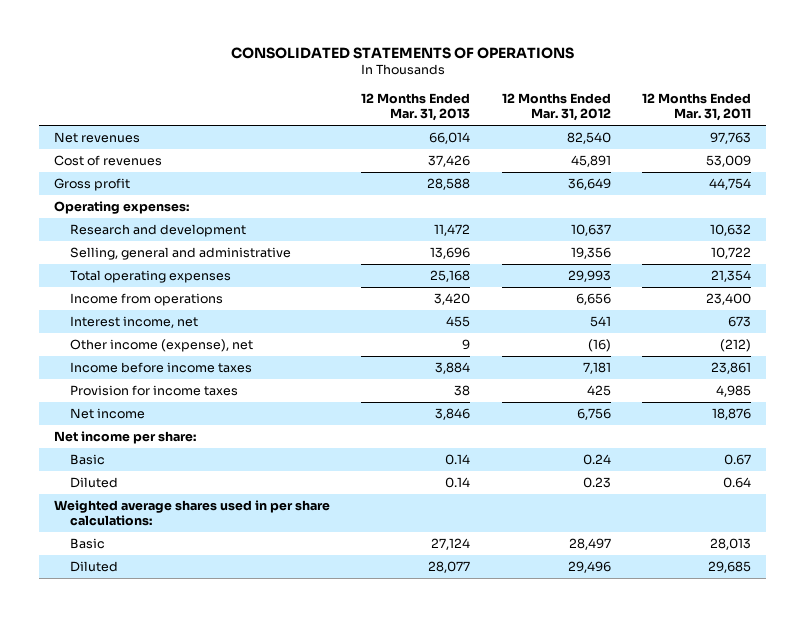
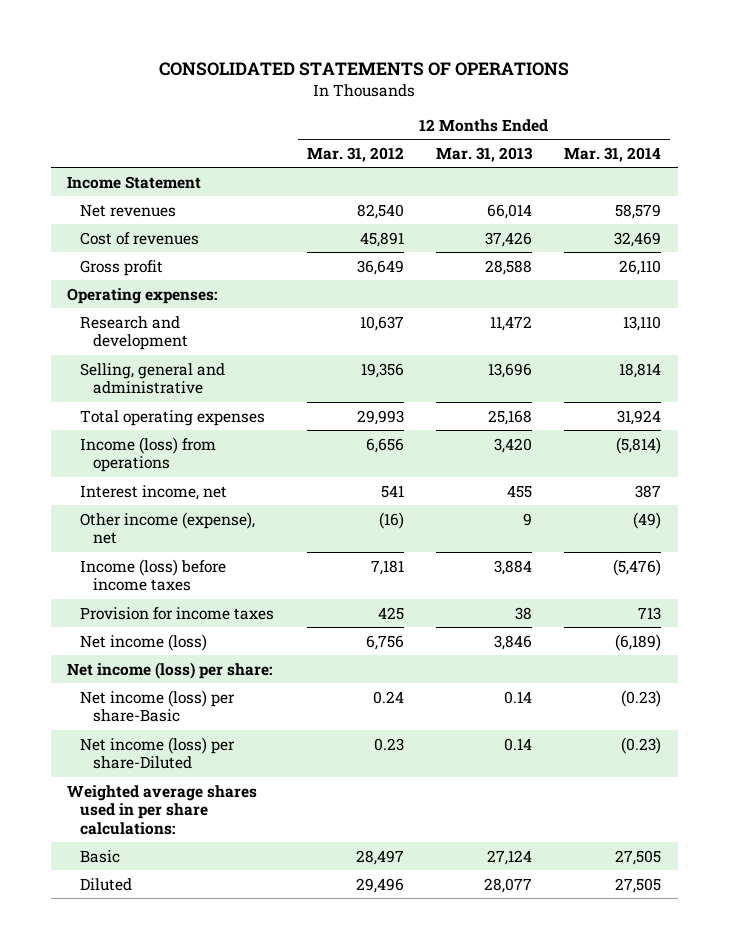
- | 12 Months Ended Mar. 31, 2013 | 12 Months Ended Mar. 31, 2012 | 12 Months Ended Mar. 31, 2011
+ | 12 Months Ended Mar. 31, 2012 | 12 Months Ended Mar. 31, 2013 | 12 Months Ended Mar. 31, 2014
+ Income Statement
- Income from operations | 3,420 | 6,656 | 23,400
+ Income (loss) from operations | 6,656 | 3,420 | (5,814)
- Income before income taxes | 3,884 | 7,181 | 23,861
+ Income (loss) before income taxes | 7,181 | 3,884 | (5,476)
- Net income | 3,846 | 6,756 | 18,876
- Net income per share:
- Basic | 0.14 | 0.24 | 0.67
- Diluted | 0.14 | 0.23 | 0.64
+ Net income (loss) | 6,756 | 3,846 | (6,189)
+ Net income (loss) per share:
+ Net income (loss) per share-Basic | 0.24 | 0.14 | (0.23)
+ Net income (loss) per share-Diluted | 0.23 | 0.14 | (0.23)

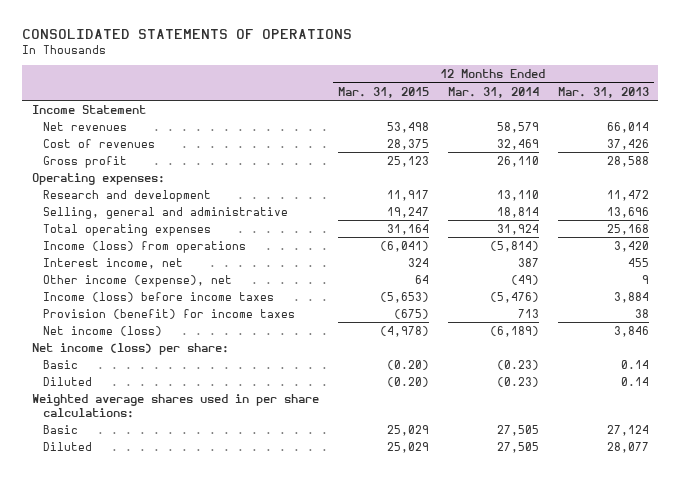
- | 12 Months Ended Mar. 31, 2012 | 12 Months Ended Mar. 31, 2013 | 12 Months Ended Mar. 31, 2014
+ | 12 Months Ended Mar. 31, 2015 | 12 Months Ended Mar. 31, 2014 | 12 Months Ended Mar. 31, 2013
- Provision for income taxes | 425 | 38 | 713
+ Provision (benefit) for income taxes | (675) | 713 | 38
- Net income (loss) per share-Basic | 0.24 | 0.14 | (0.23)
- Net income (loss) per share-Diluted | 0.23 | 0.14 | (0.23)
+ Basic | (0.20) | (0.23) | 0.14
+ Diluted | (0.20) | (0.23) | 0.14

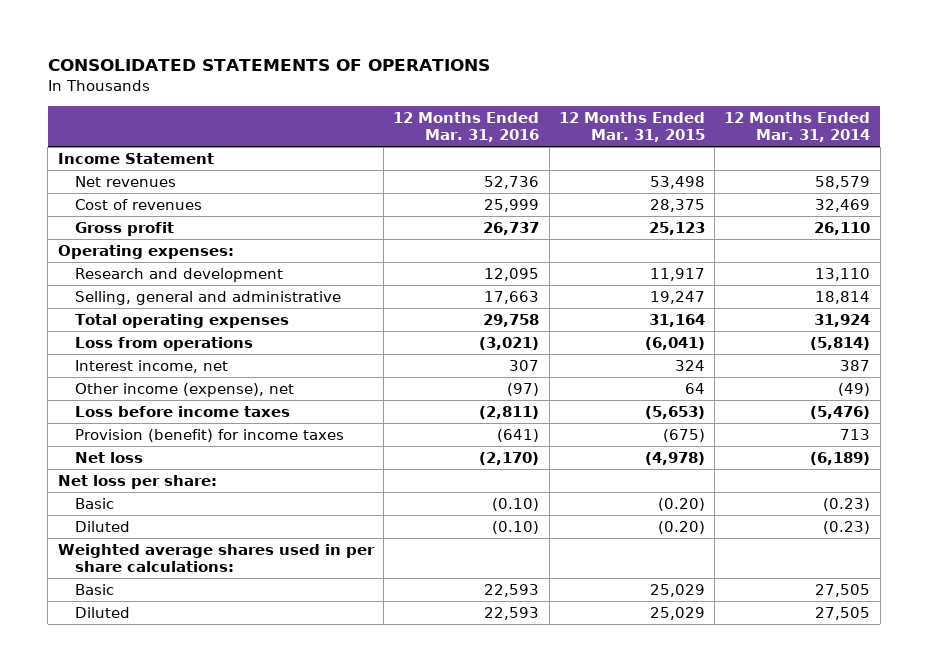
- | 12 Months Ended Mar. 31, 2015 | 12 Months Ended Mar. 31, 2014 | 12 Months Ended Mar. 31, 2013
+ | 12 Months Ended Mar. 31, 2016 | 12 Months Ended Mar. 31, 2015 | 12 Months Ended Mar. 31, 2014
- Income (loss) from operations | (6,041) | (5,814) | 3,420
+ Loss from operations | (3,021) | (6,041) | (5,814)
- Income (loss) before income taxes | (5,653) | (5,476) | 3,884
+ Loss before income taxes | (2,811) | (5,653) | (5,476)
- Net income (loss) | (4,978) | (6,189) | 3,846
- Net income (loss) per share:
+ Net loss | (2,170) | (4,978) | (6,189)
+ Net loss per share:

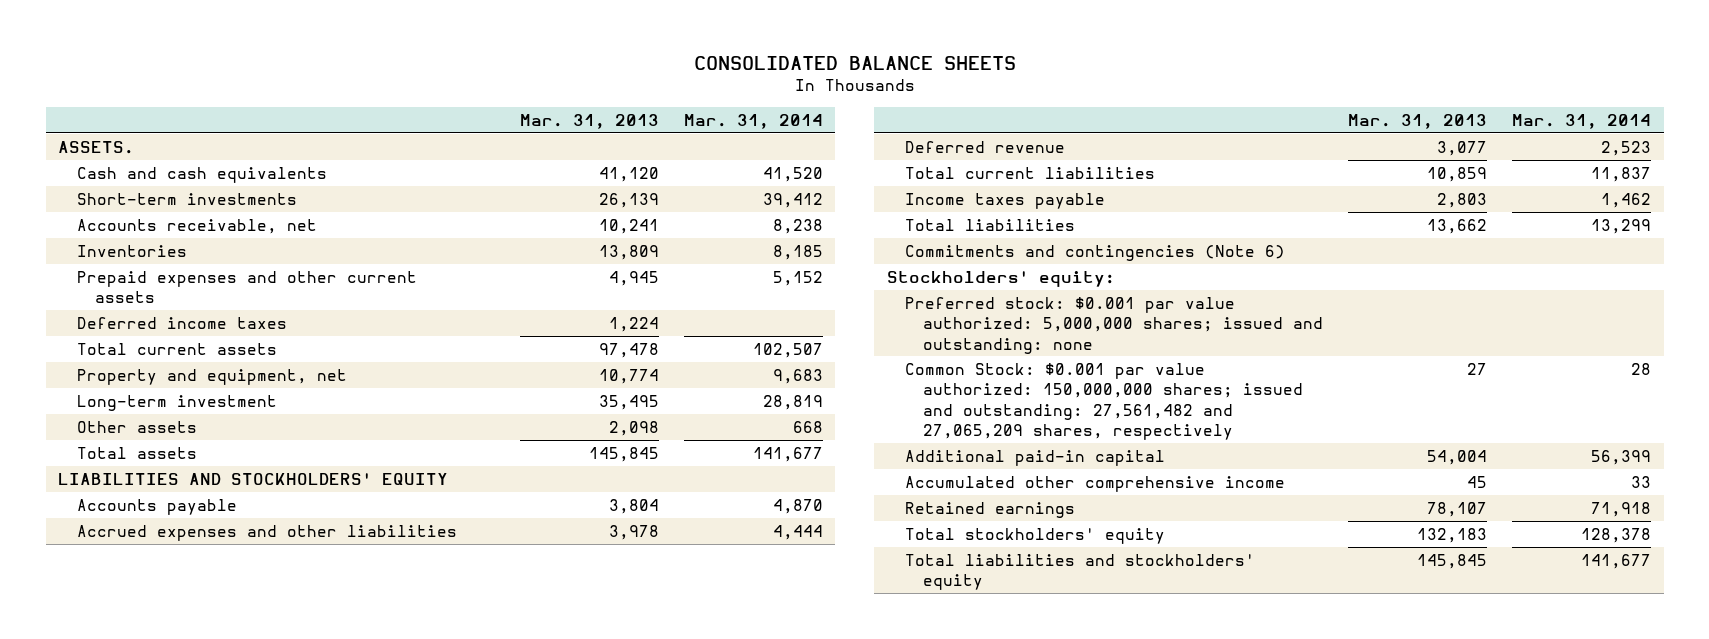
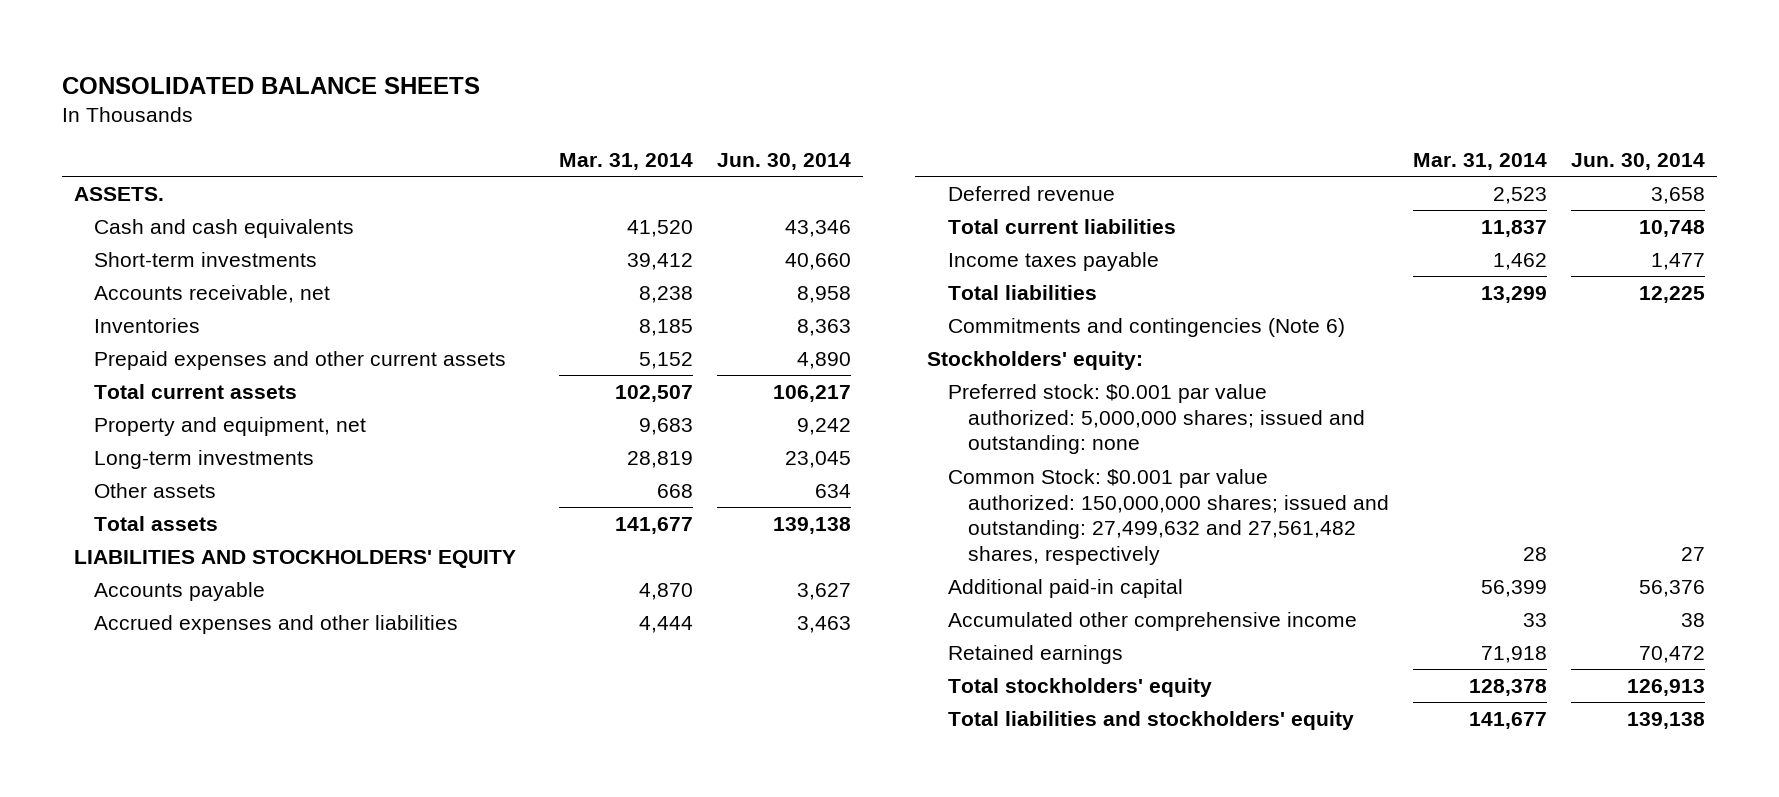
- | Mar. 31, 2013 | Mar. 31, 2014
+ | Mar. 31, 2014 | Jun. 30, 2014
- Deferred income taxes | 1,224 |
- Long-term investment | 35,495 | 28,819
+ Long-term investments | 28,819 | 23,045
- Common Stock: $0.001 par value authorized: 150,000,000 shares; issued and outstanding: 27,561,482 and 27,065,209 shares, respectively | 27 | 28
+ Common Stock: $0.001 par value authorized: 150,000,000 shares; issued and outstanding: 27,499,632 and 27,561,482 shares, respectively | 28 | 27

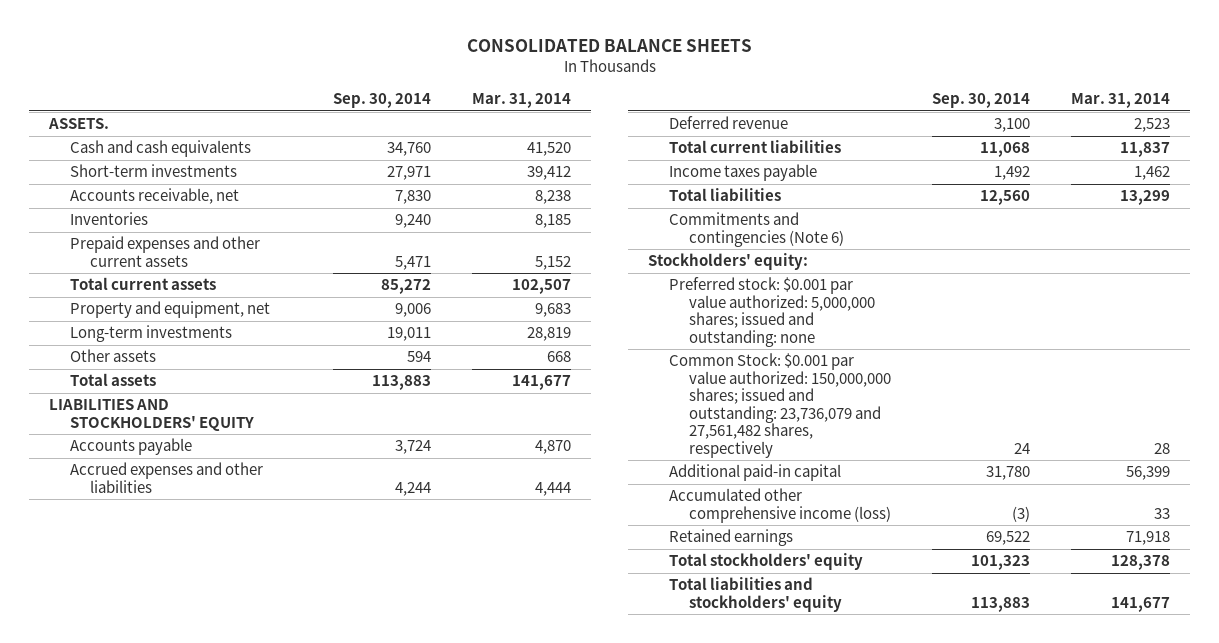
- | Mar. 31, 2014 | Jun. 30, 2014
+ | Sep. 30, 2014 | Mar. 31, 2014
- Common Stock: $0.001 par value authorized: 150,000,000 shares; issued and outstanding: 27,499,632 and 27,561,482 shares, respectively | 28 | 27
+ Common Stock: $0.001 par value authorized: 150,000,000 shares; issued and outstanding: 23,736,079 and 27,561,482 shares, respectively | 24 | 28
- Accumulated other comprehensive income | 33 | 38
+ Accumulated other comprehensive income (loss) | (3) | 33

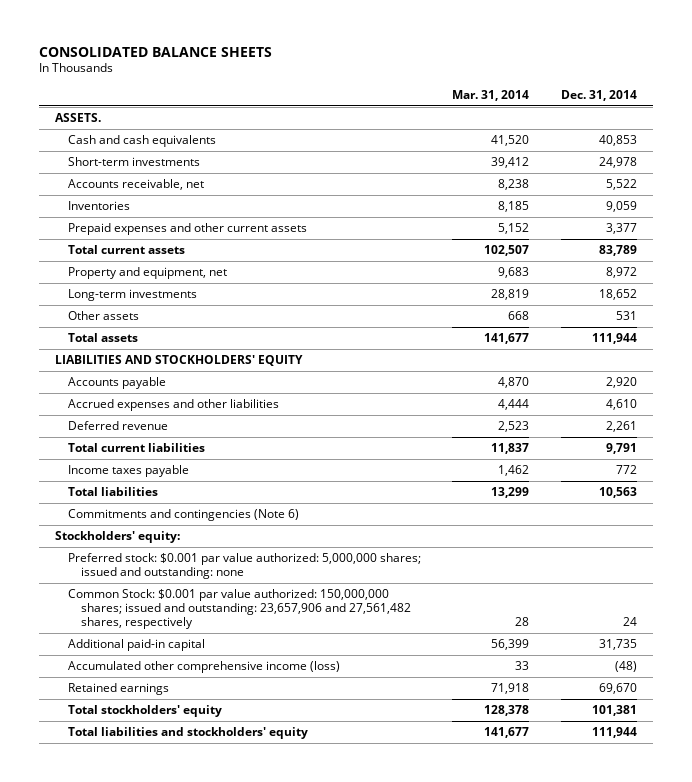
- | Sep. 30, 2014 | Mar. 31, 2014
+ | Mar. 31, 2014 | Dec. 31, 2014
- Common Stock: $0.001 par value authorized: 150,000,000 shares; issued and outstanding: 23,736,079 and 27,561,482 shares, respectively | 24 | 28
+ Common Stock: $0.001 par value authorized: 150,000,000 shares; issued and outstanding: 23,657,906 and 27,561,482 shares, respectively | 28 | 24

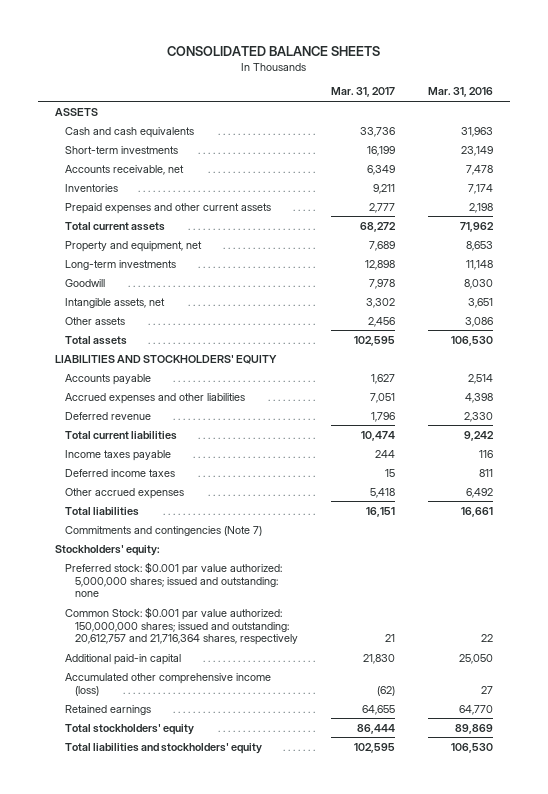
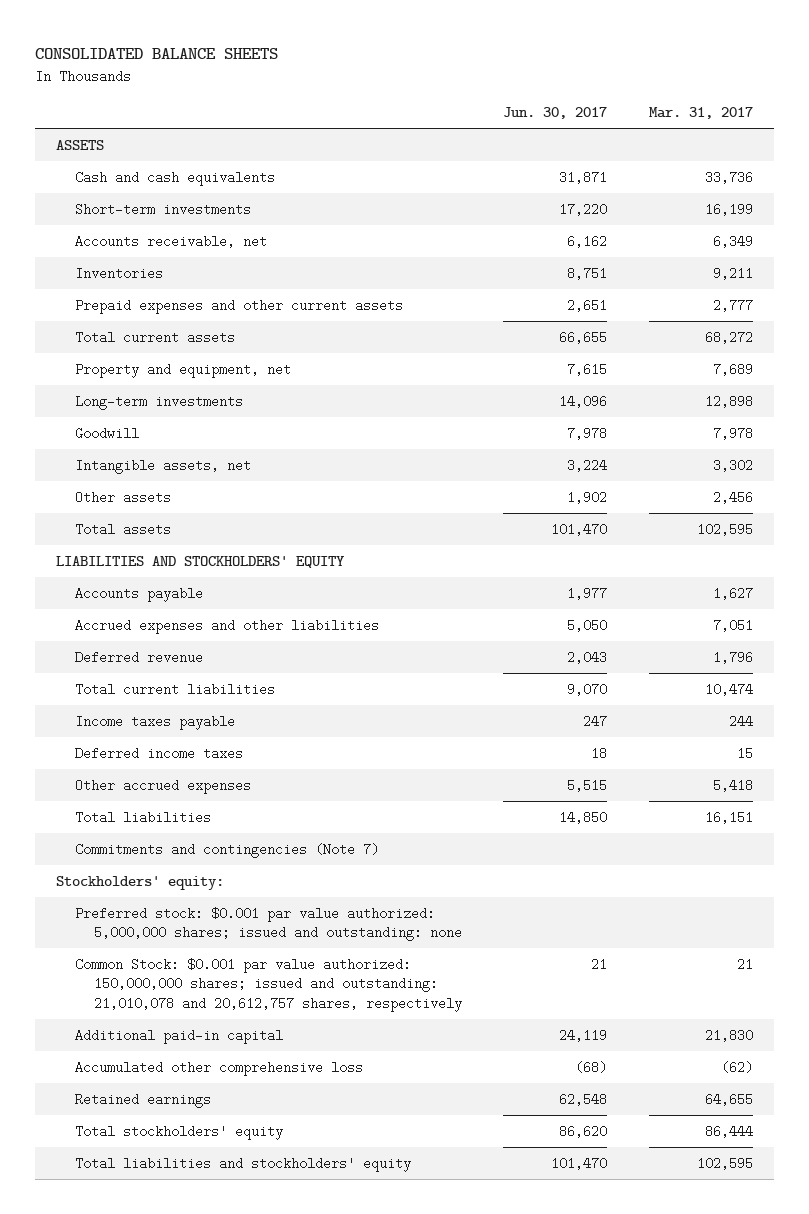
- | Mar. 31, 2017 | Mar. 31, 2016
+ | Jun. 30, 2017 | Mar. 31, 2017
- Common Stock: $0.001 par value authorized: 150,000,000 shares; issued and outstanding: 20,612,757 and 21,716,364 shares, respectively | 21 | 22
+ Common Stock: $0.001 par value authorized: 150,000,000 shares; issued and outstanding: 21,010,078 and 20,612,757 shares, respectively | 21 | 21
- Accumulated other comprehensive income (loss) | (62) | 27
+ Accumulated other comprehensive loss | (68) | (62)

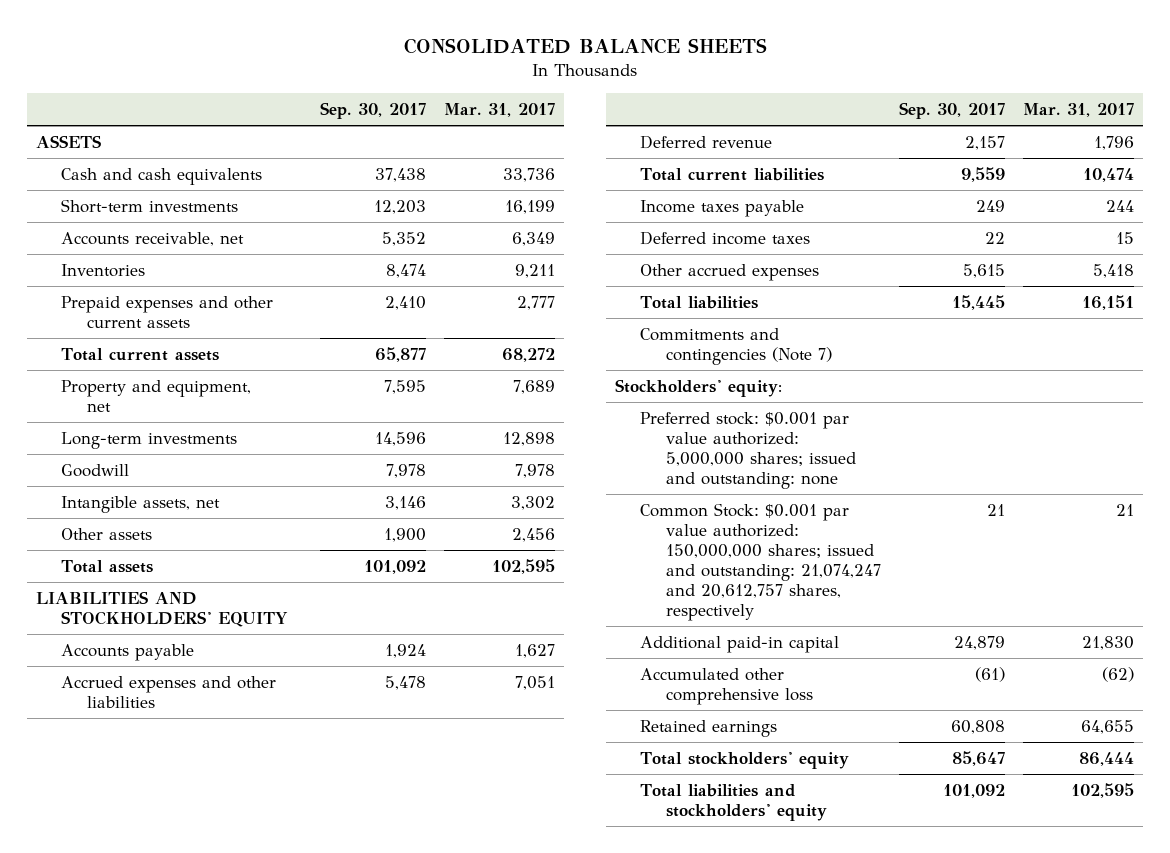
- | Jun. 30, 2017 | Mar. 31, 2017
+ | Sep. 30, 2017 | Mar. 31, 2017
- Common Stock: $0.001 par value authorized: 150,000,000 shares; issued and outstanding: 21,010,078 and 20,612,757 shares, respectively | 21 | 21
+ Common Stock: $0.001 par value authorized: 150,000,000 shares; issued and outstanding: 21,074,247 and 20,612,757 shares, respectively | 21 | 21

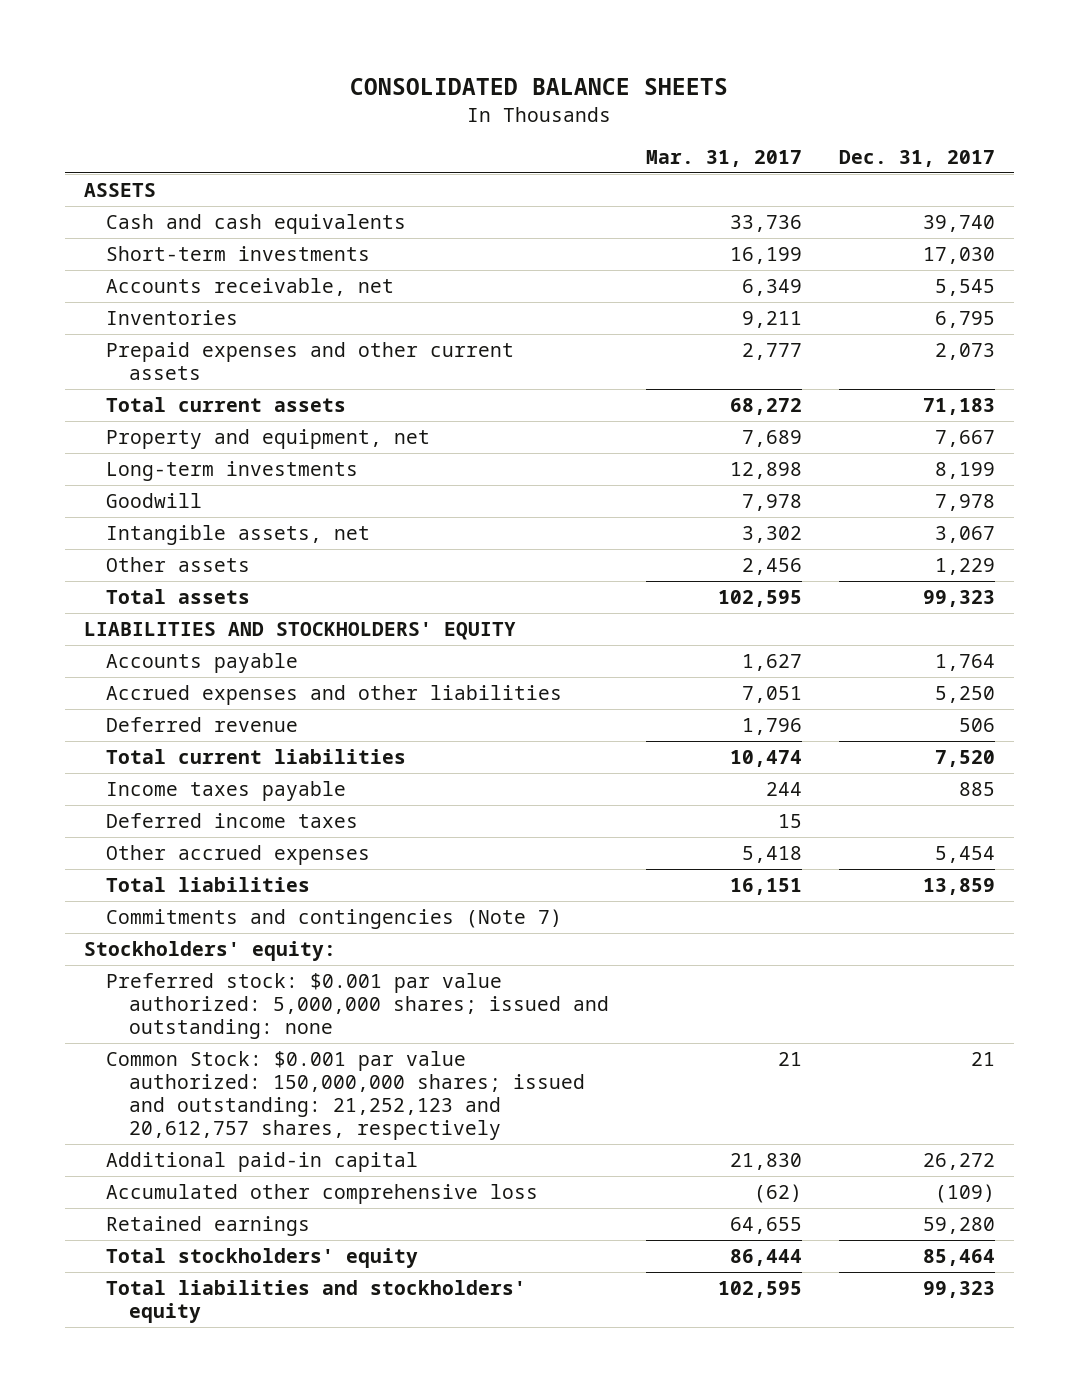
- | Sep. 30, 2017 | Mar. 31, 2017
+ | Mar. 31, 2017 | Dec. 31, 2017
- Common Stock: $0.001 par value authorized: 150,000,000 shares; issued and outstanding: 21,074,247 and 20,612,757 shares, respectively | 21 | 21
+ Common Stock: $0.001 par value authorized: 150,000,000 shares; issued and outstanding: 21,252,123 and 20,612,757 shares, respectively | 21 | 21

